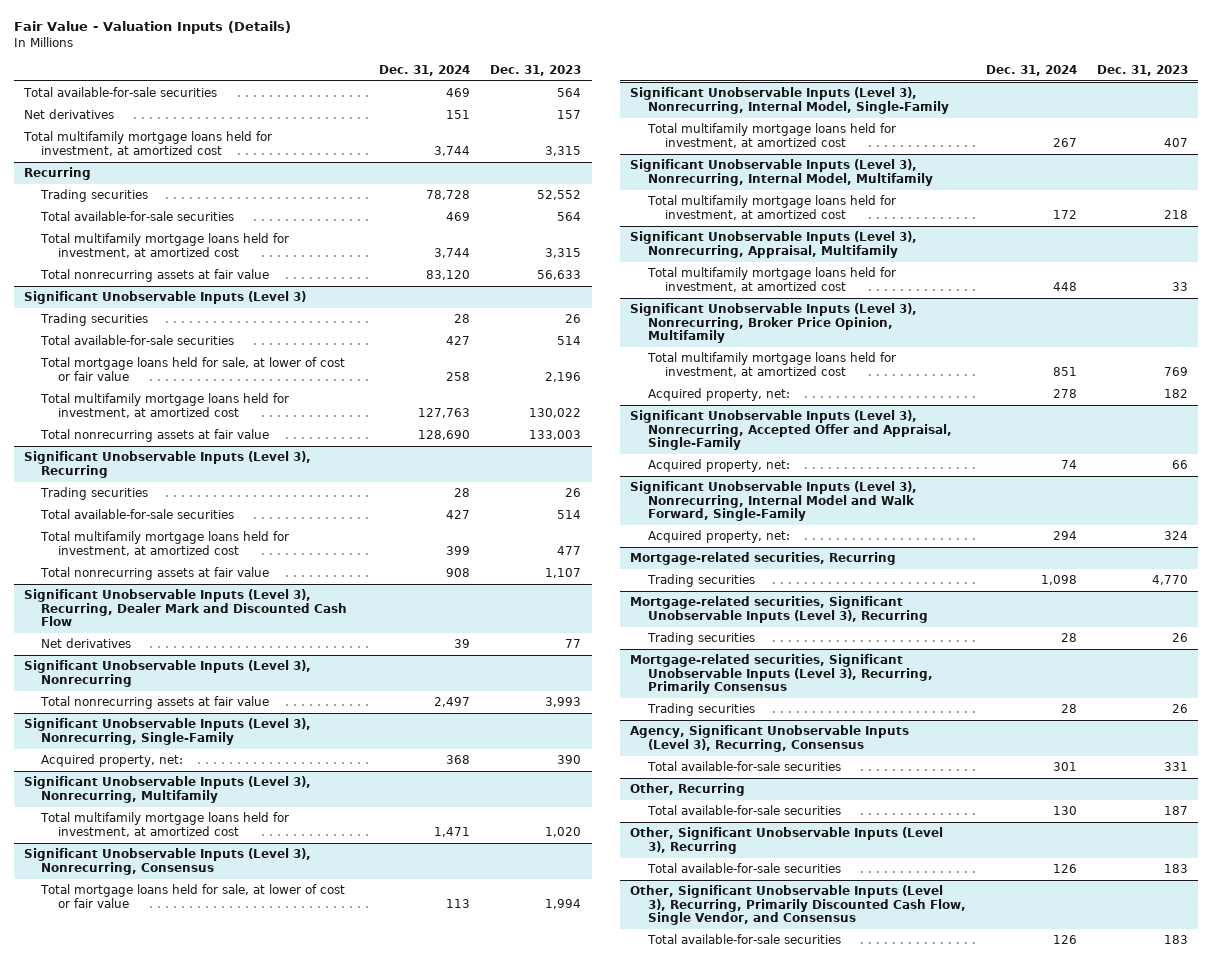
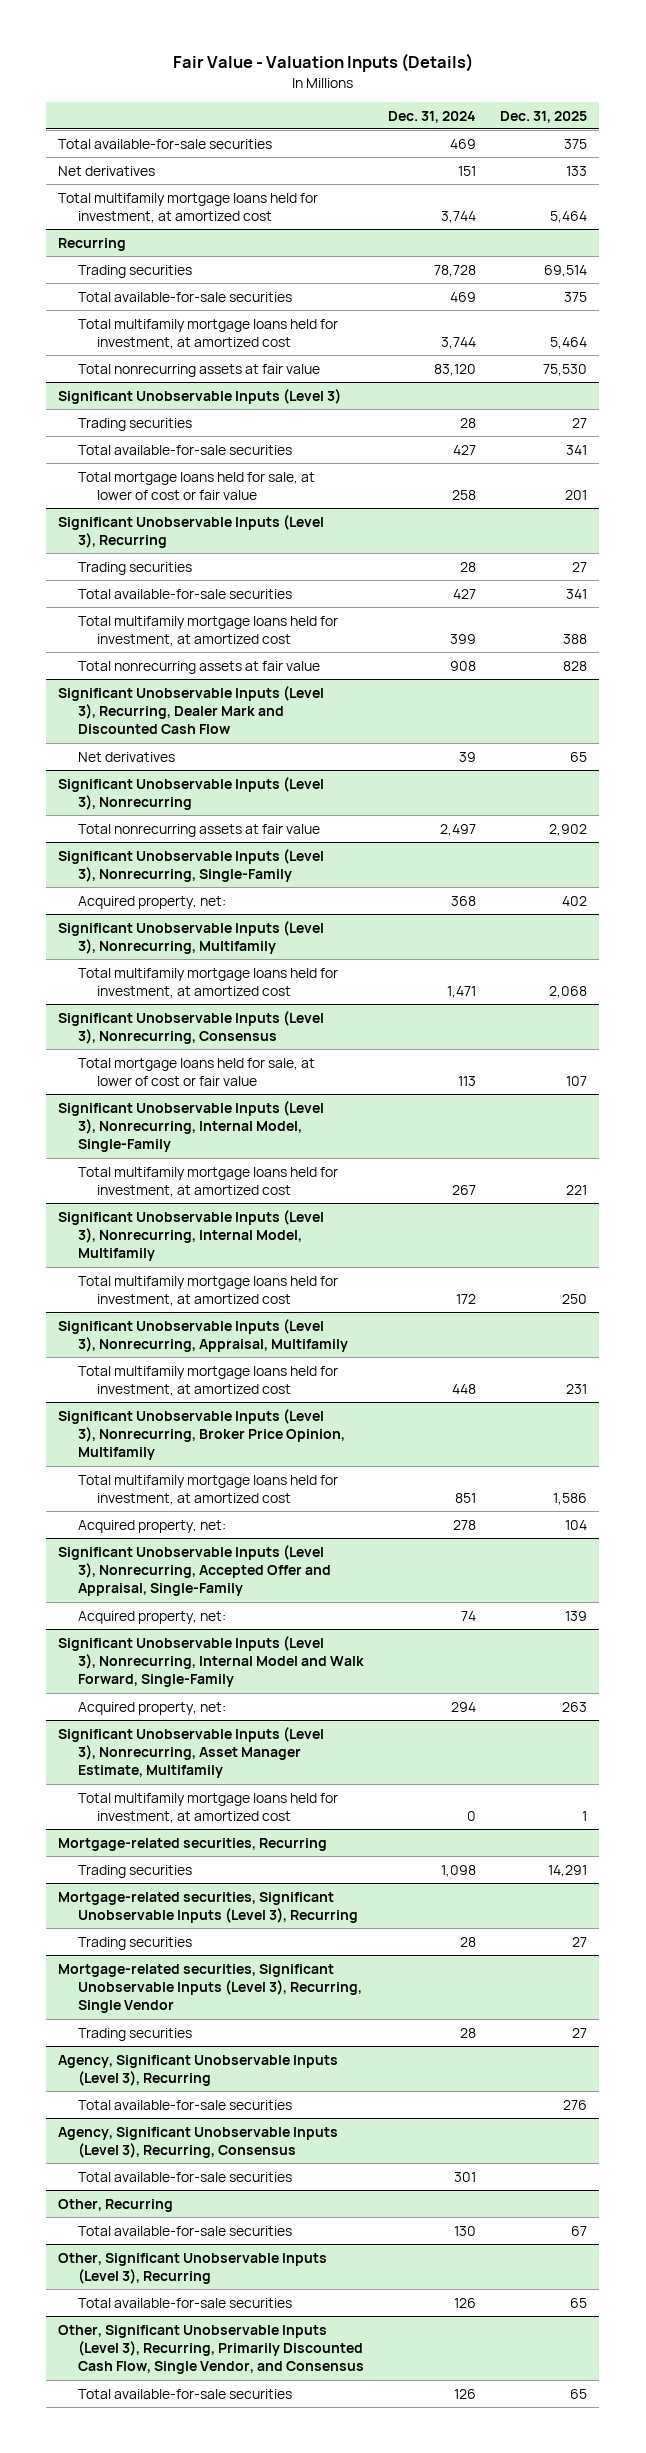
- | Dec. 31, 2024 | Dec. 31, 2023
+ | Dec. 31, 2024 | Dec. 31, 2025
@ Significant Unobservable Inputs (Level 3)
- Total multifamily mortgage loans held for investment, at amortized cost | 127,763 | 130,022
- Total nonrecurring assets at fair value | 128,690 | 133,003
+ Significant Unobservable Inputs (Level 3), Nonrecurring, Asset Manager Estimate, Multifamily
+ Total multifamily mortgage loans held for investment, at amortized cost | 0 | 1
- Mortgage-related securities, Significant Unobservable Inputs (Level 3), Recurring, Primarily Consensus
+ Mortgage-related securities, Significant Unobservable Inputs (Level 3), Recurring, Single Vendor
+ Agency, Significant Unobservable Inputs (Level 3), Recurring
+ Total available-for-sale securities | | 276

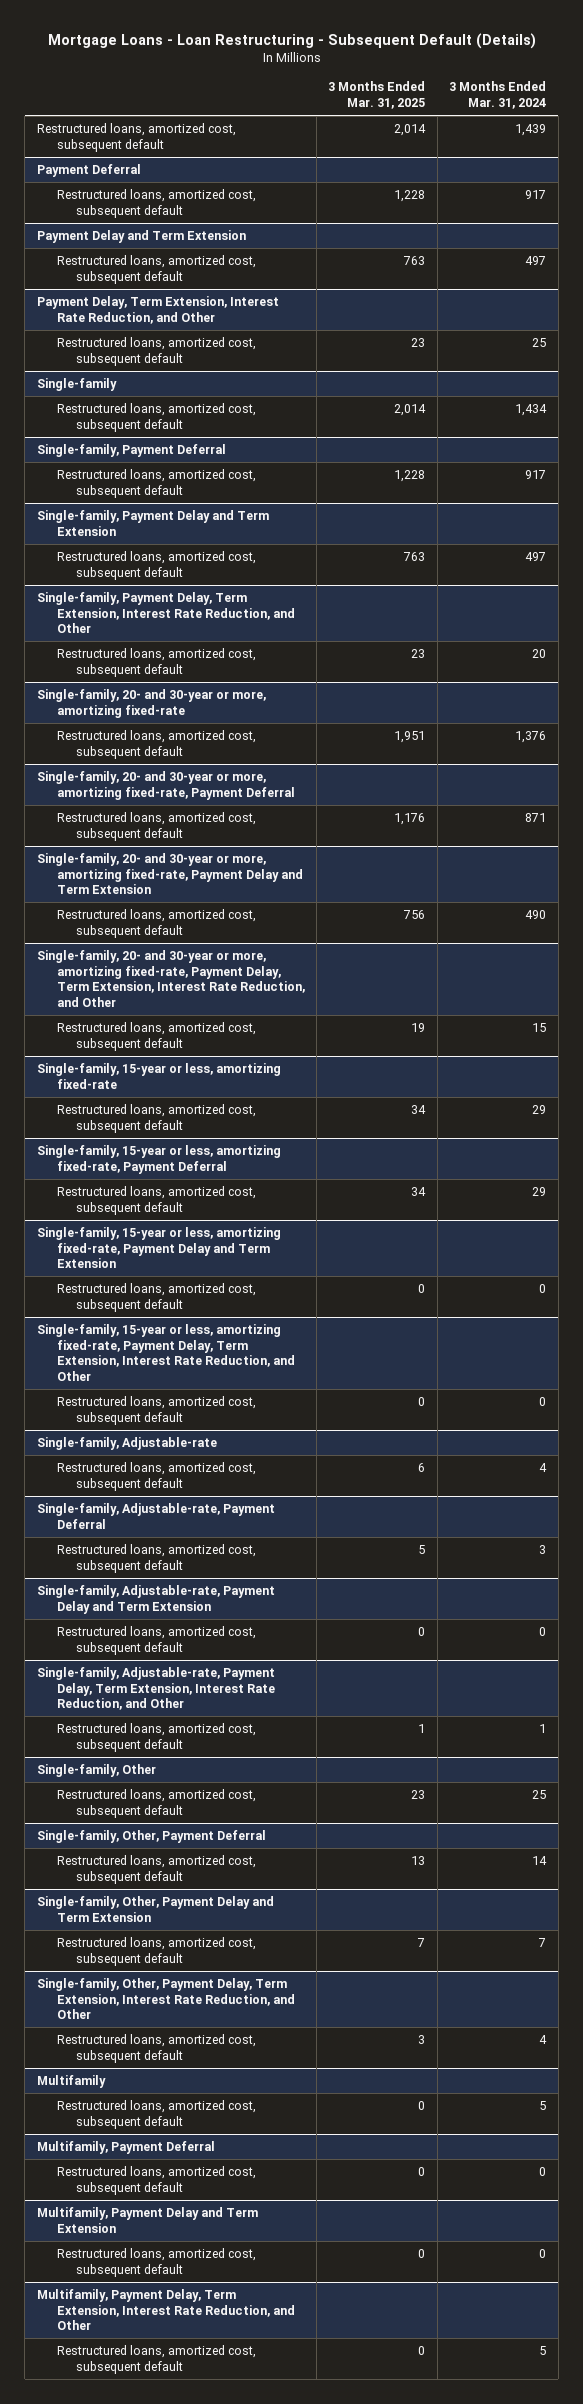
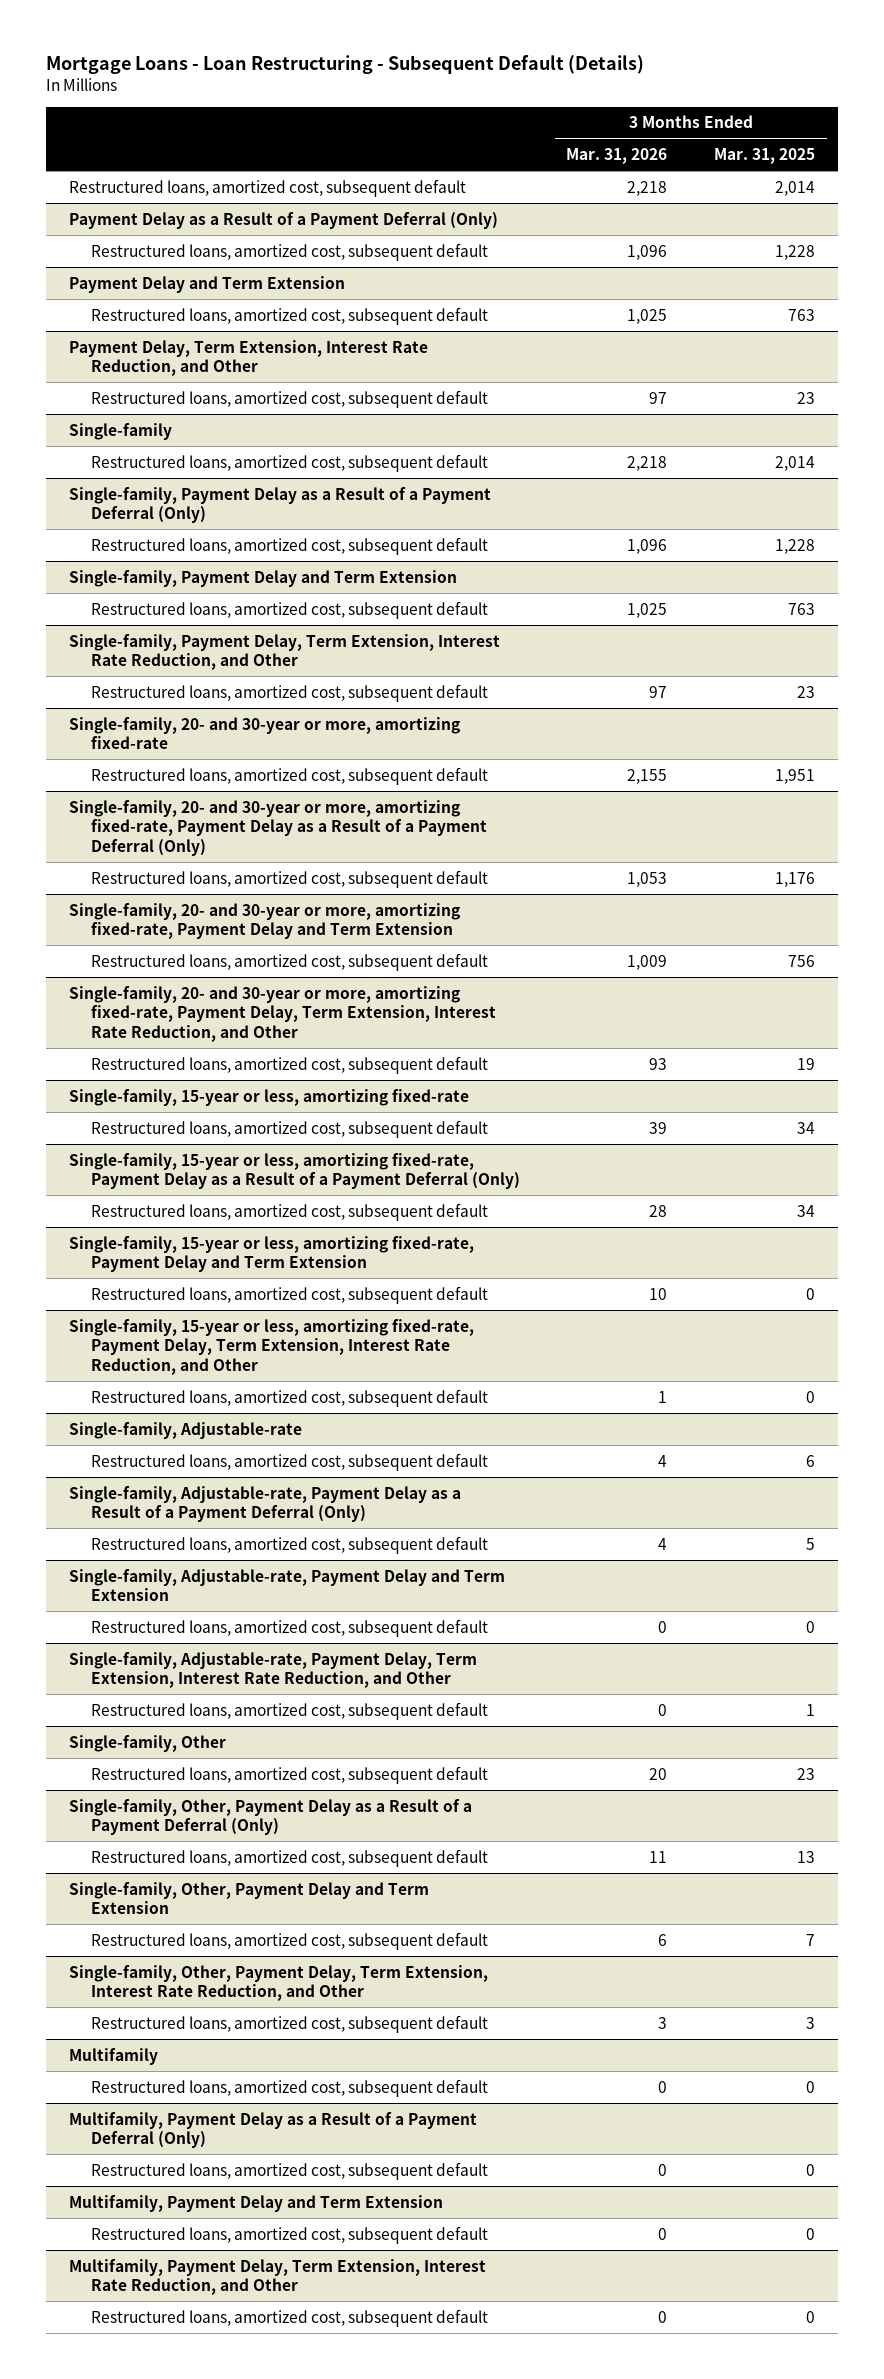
- | 3 Months Ended Mar. 31, 2025 | 3 Months Ended Mar. 31, 2024
+ | 3 Months Ended Mar. 31, 2026 | 3 Months Ended Mar. 31, 2025
- Payment Deferral
+ Payment Delay as a Result of a Payment Deferral (Only)
- Single-family, Payment Deferral
+ Single-family, Payment Delay as a Result of a Payment Deferral (Only)
- Single-family, 20- and 30-year or more, amortizing fixed-rate, Payment Deferral
+ Single-family, 20- and 30-year or more, amortizing fixed-rate, Payment Delay as a Result of a Payment Deferral (Only)
- Single-family, 15-year or less, amortizing fixed-rate, Payment Deferral
+ Single-family, 15-year or less, amortizing fixed-rate, Payment Delay as a Result of a Payment Deferral (Only)
- Single-family, Adjustable-rate, Payment Deferral
+ Single-family, Adjustable-rate, Payment Delay as a Result of a Payment Deferral (Only)
- Single-family, Other, Payment Deferral
+ Single-family, Other, Payment Delay as a Result of a Payment Deferral (Only)
- Multifamily, Payment Deferral
+ Multifamily, Payment Delay as a Result of a Payment Deferral (Only)

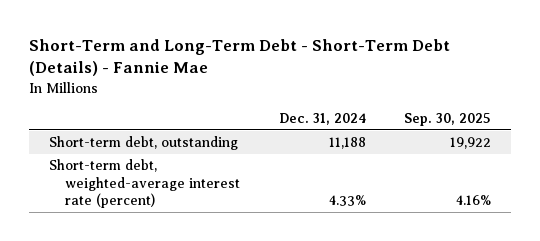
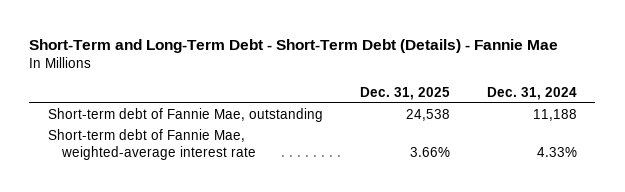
- | Dec. 31, 2024 | Sep. 30, 2025
+ | Dec. 31, 2025 | Dec. 31, 2024
- Short-term debt, outstanding | 11,188 | 19,922
- Short-term debt, weighted-average interest rate (percent) | 4.33% | 4.16%
+ Short-term debt of Fannie Mae, outstanding | 24,538 | 11,188
+ Short-term debt of Fannie Mae, weighted-average interest rate | 3.66% | 4.33%

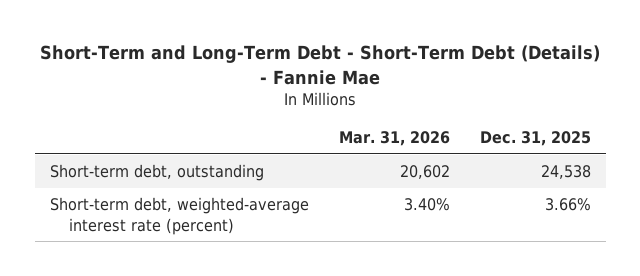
- | Dec. 31, 2025 | Dec. 31, 2024
+ | Mar. 31, 2026 | Dec. 31, 2025
- Short-term debt of Fannie Mae, outstanding | 24,538 | 11,188
- Short-term debt of Fannie Mae, weighted-average interest rate | 3.66% | 4.33%
+ Short-term debt, outstanding | 20,602 | 24,538
+ Short-term debt, weighted-average interest rate (percent) | 3.40% | 3.66%

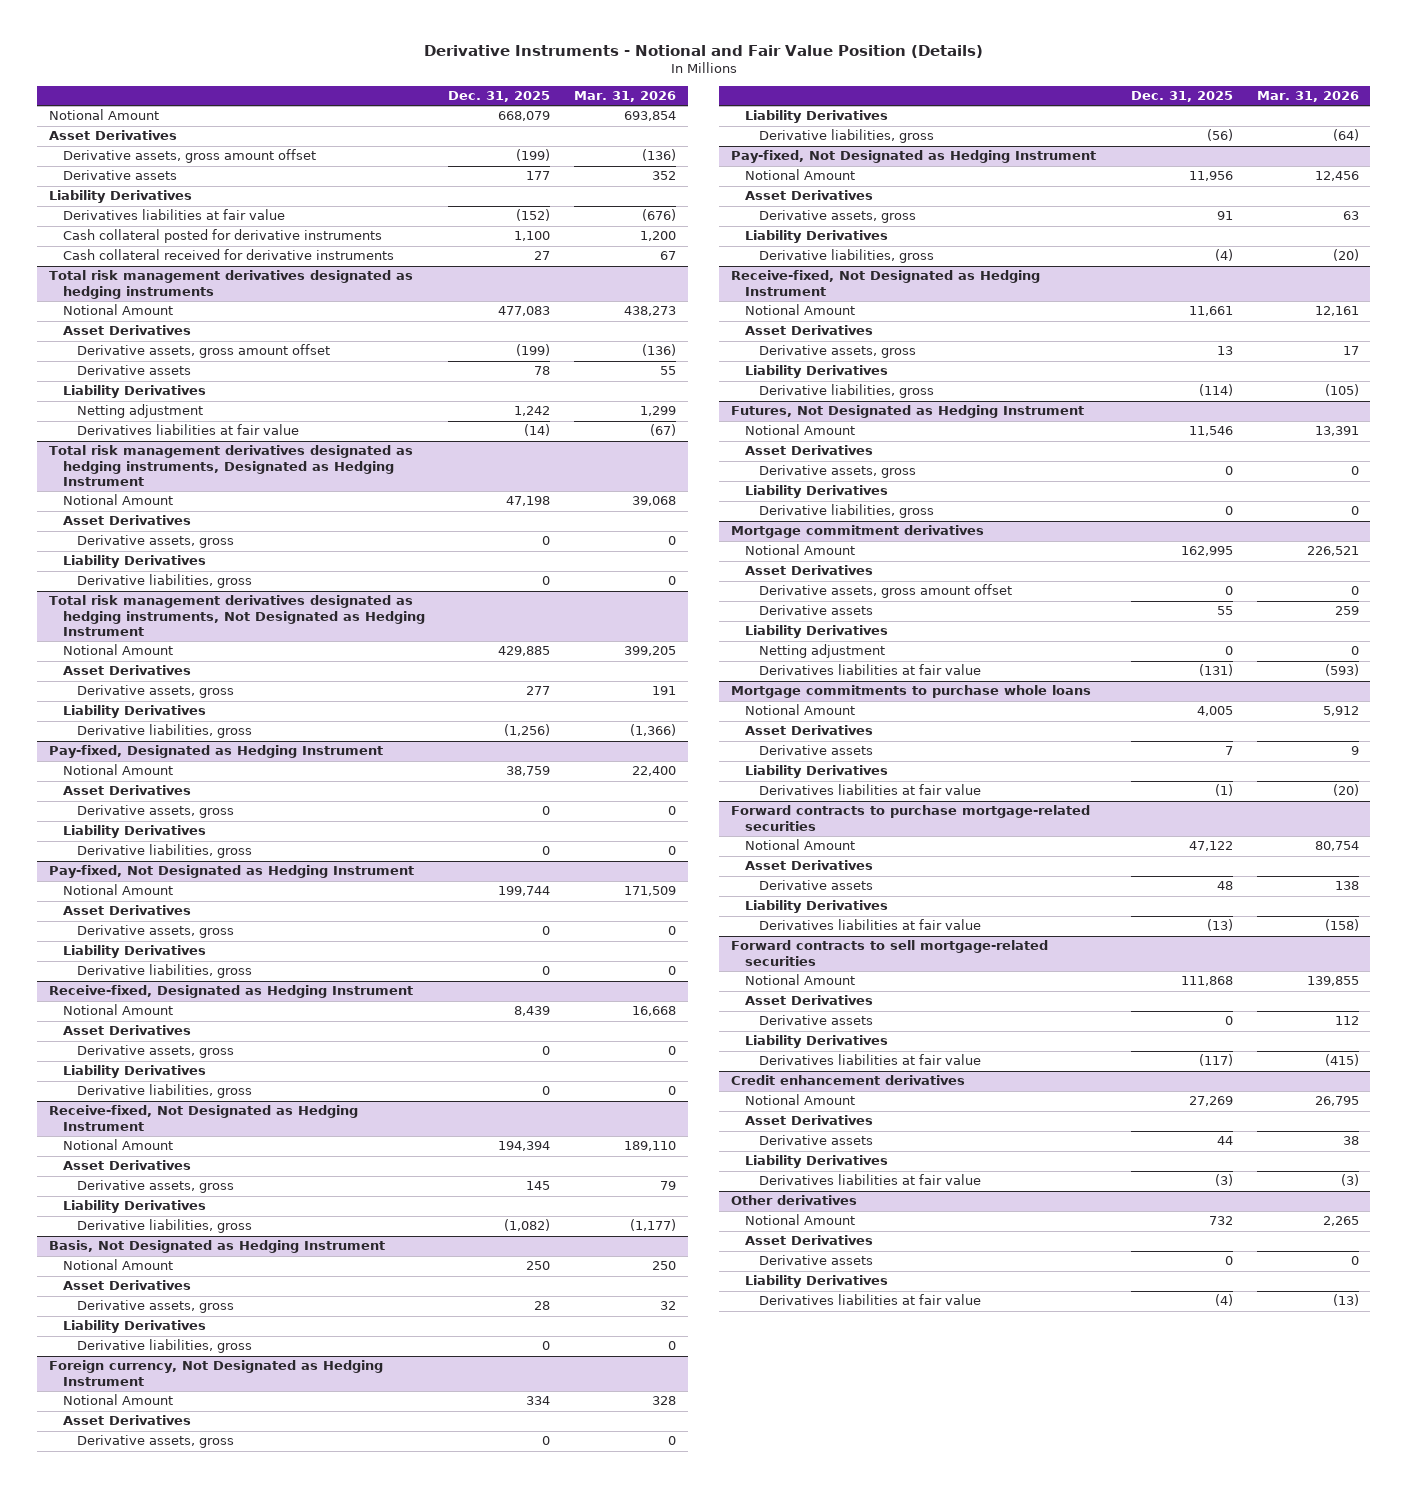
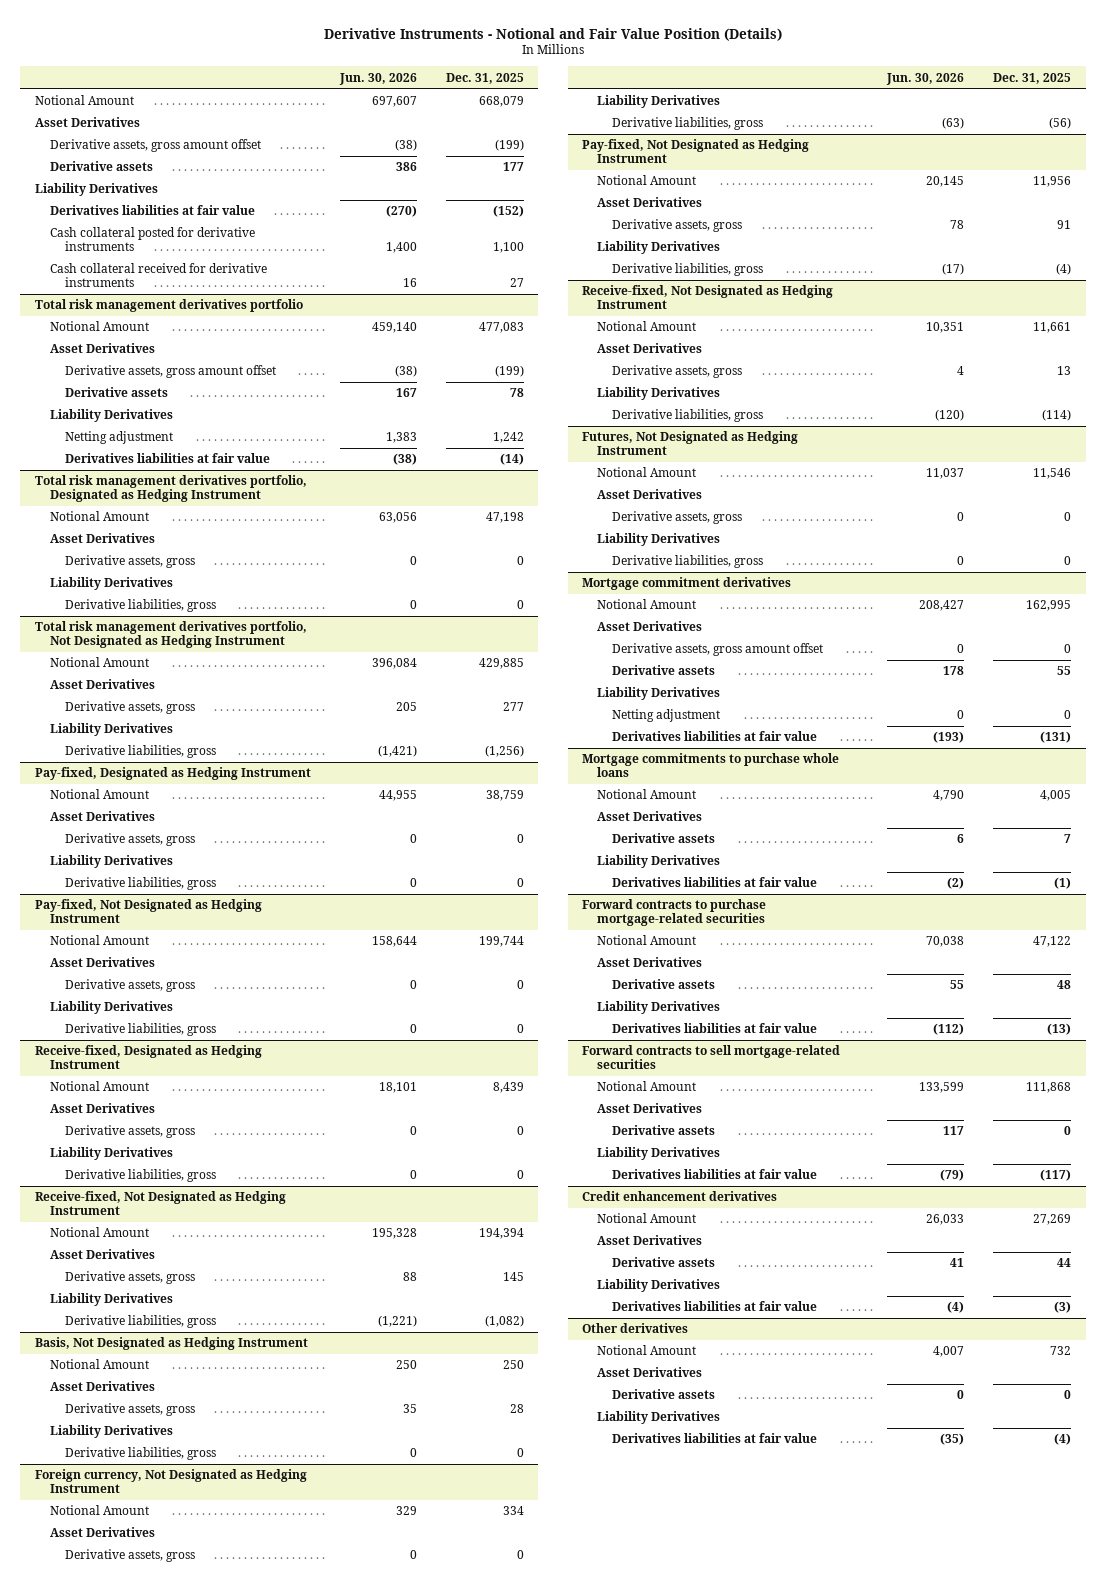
- | Dec. 31, 2025 | Mar. 31, 2026
+ | Jun. 30, 2026 | Dec. 31, 2025
- Total risk management derivatives designated as hedging instruments
+ Total risk management derivatives portfolio
- Total risk management derivatives designated as hedging instruments, Designated as Hedging Instrument
+ Total risk management derivatives portfolio, Designated as Hedging Instrument
- Total risk management derivatives designated as hedging instruments, Not Designated as Hedging Instrument
+ Total risk management derivatives portfolio, Not Designated as Hedging Instrument

